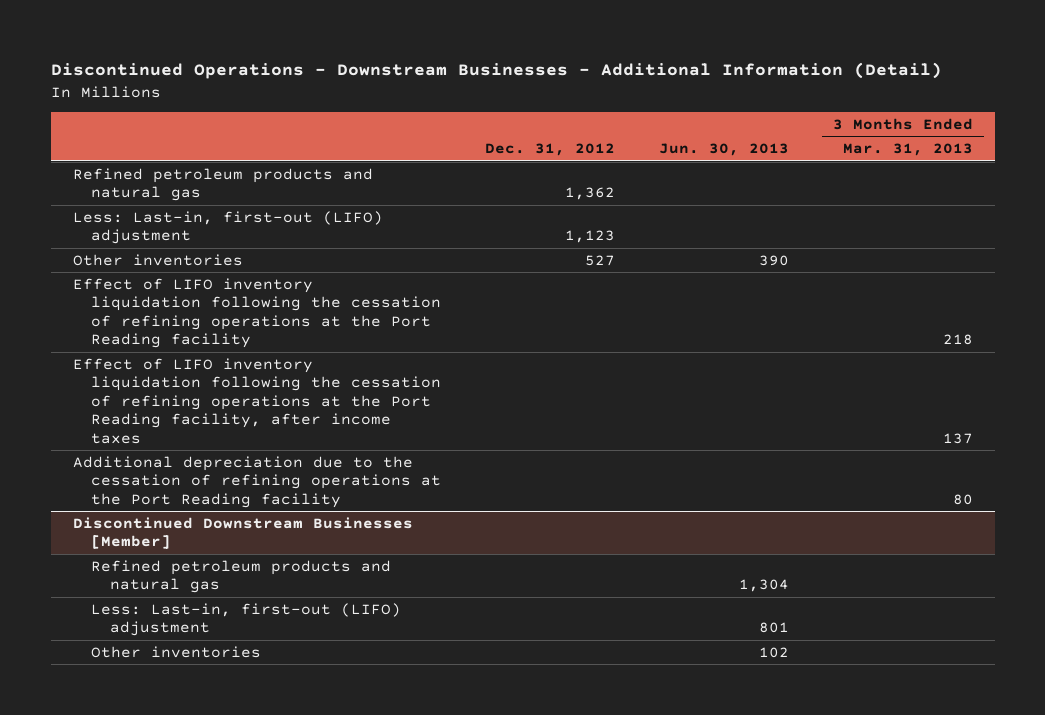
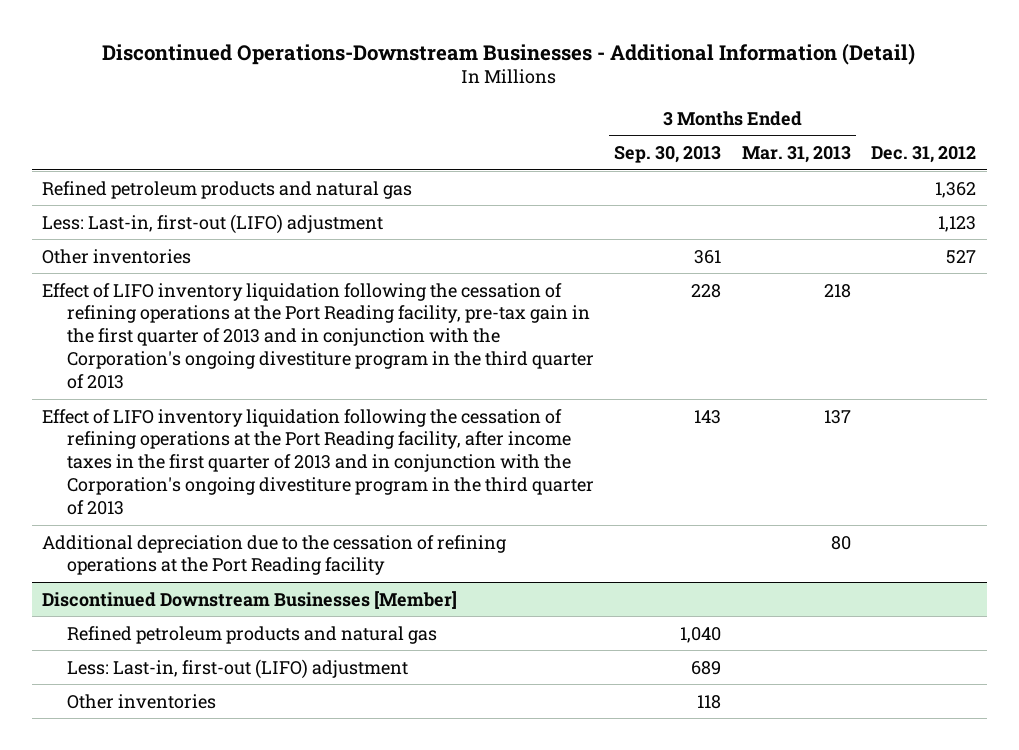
- Discontinued Operations - Downstream Businesses - Additional Information (Detail)
+ Discontinued Operations-Downstream Businesses - Additional Information (Detail)
- | Dec. 31, 2012 | Jun. 30, 2013 | 3 Months Ended Mar. 31, 2013
+ | 3 Months Ended Sep. 30, 2013 | 3 Months Ended Mar. 31, 2013 | Dec. 31, 2012
- Effect of LIFO inventory liquidation following the cessation of refining operations at the Port Reading facility | | | 218
- Effect of LIFO inventory liquidation following the cessation of refining operations at the Port Reading facility, after income taxes | | | 137
+ Effect of LIFO inventory liquidation following the cessation of refining operations at the Port Reading facility, pre-tax gain in the first quarter of 2013 and in conjunction with the Corporation's ongoing divestiture program in the third quarter of 2013 | 228 | 218 |
+ Effect of LIFO inventory liquidation following the cessation of refining operations at the Port Reading facility, after income taxes in the first quarter of 2013 and in conjunction with the Corporation's ongoing divestiture program in the third quarter of 2013 | 143 | 137 |

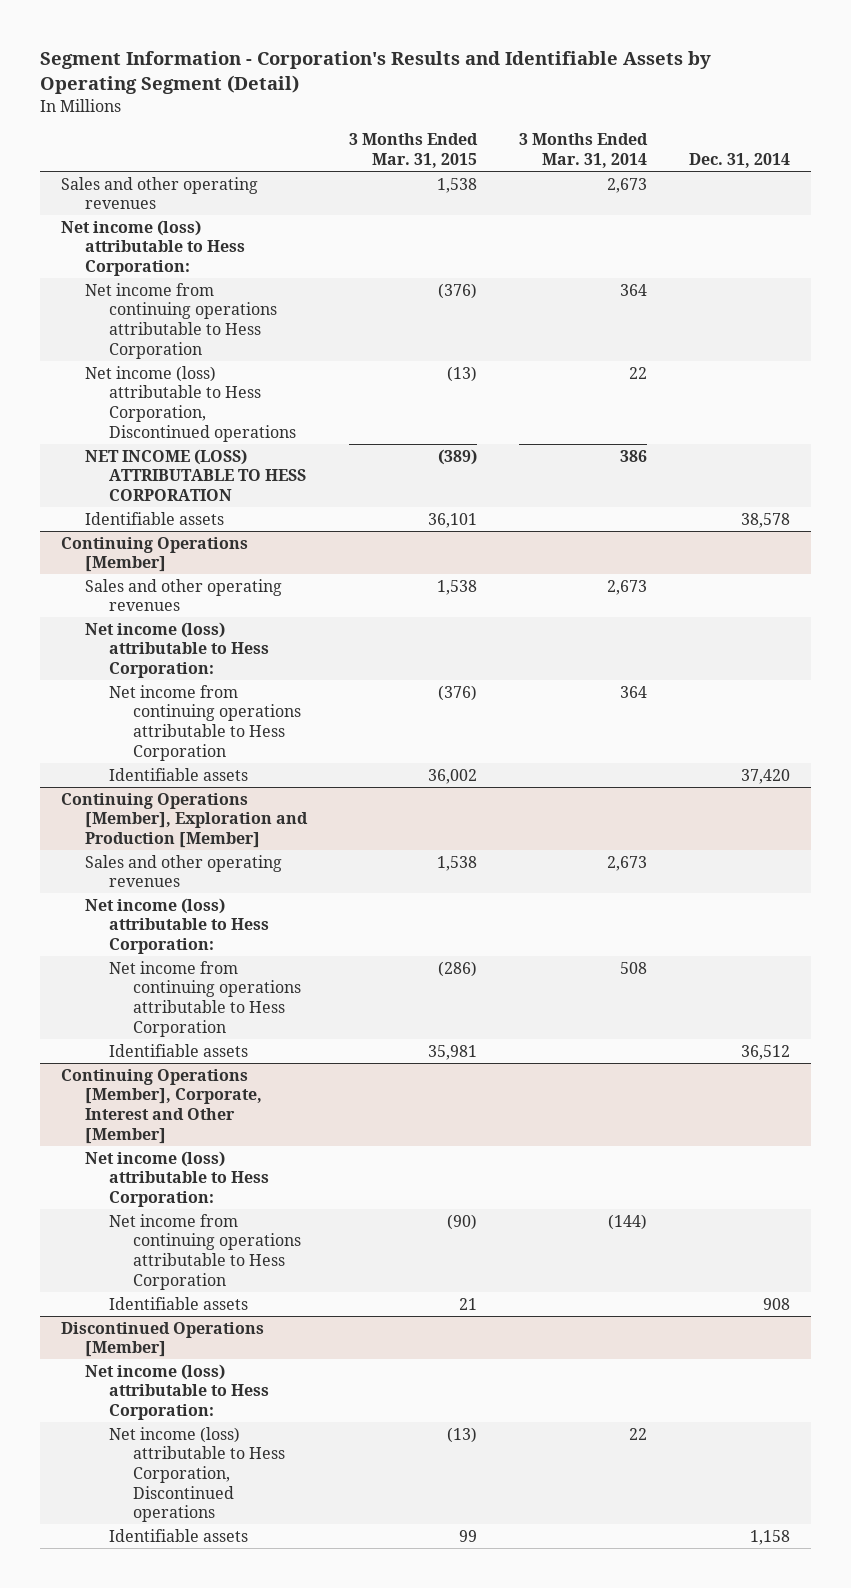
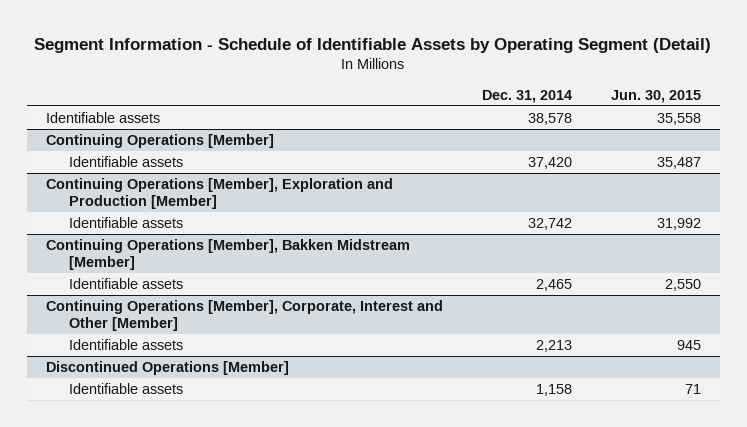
- Segment Information - Corporation's Results and Identifiable Assets by Operating Segment (Detail)
+ Segment Information - Schedule of Identifiable Assets by Operating Segment (Detail)
- | 3 Months Ended Mar. 31, 2015 | 3 Months Ended Mar. 31, 2014 | Dec. 31, 2014
+ | Dec. 31, 2014 | Jun. 30, 2015
- Sales and other operating revenues | 1,538 | 2,673 |
- Net income (loss) attributable to Hess Corporation:
- Net income from continuing operations attributable to Hess Corporation | (376) | 364 |
- Net income (loss) attributable to Hess Corporation, Discontinued operations | (13) | 22 |
- NET INCOME (LOSS) ATTRIBUTABLE TO HESS CORPORATION | (389) | 386 |
@ Continuing Operations [Member]
- Sales and other operating revenues | 1,538 | 2,673 |
- Net income (loss) attributable to Hess Corporation:
- Net income from continuing operations attributable to Hess Corporation | (376) | 364 |
@ Continuing Operations [Member], Exploration and Production [Member]
- Sales and other operating revenues | 1,538 | 2,673 |
- Net income (loss) attributable to Hess Corporation:
- Net income from continuing operations attributable to Hess Corporation | (286) | 508 |
- Identifiable assets | 35,981 | | 36,512
+ Identifiable assets | 32,742 | 31,992
+ Continuing Operations [Member], Bakken Midstream [Member]
+ Identifiable assets | 2,465 | 2,550
@ Continuing Operations [Member], Corporate, Interest and Other [Member]
- Net income (loss) attributable to Hess Corporation:
- Net income from continuing operations attributable to Hess Corporation | (90) | (144) |
- Identifiable assets | 21 | | 908
+ Identifiable assets | 2,213 | 945
@ Discontinued Operations [Member]
- Net income (loss) attributable to Hess Corporation:
- Net income (loss) attributable to Hess Corporation, Discontinued operations | (13) | 22 |

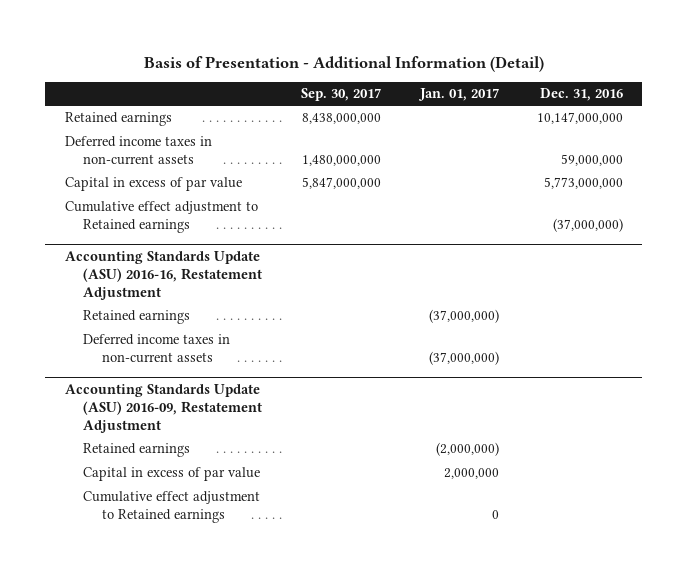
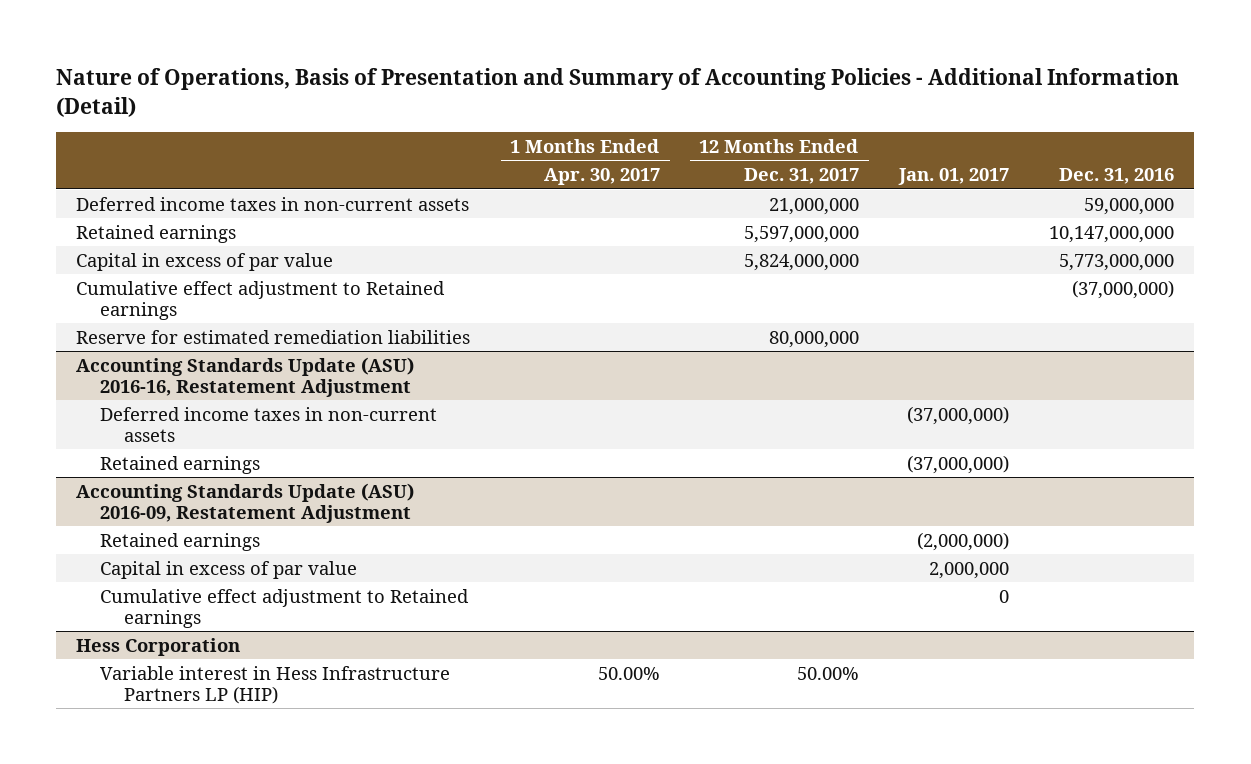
- Basis of Presentation - Additional Information (Detail)
+ Nature of Operations, Basis of Presentation and Summary of Accounting Policies - Additional Information (Detail)
- | Sep. 30, 2017 | Jan. 01, 2017 | Dec. 31, 2016
+ | 1 Months Ended Apr. 30, 2017 | 12 Months Ended Dec. 31, 2017 | Jan. 01, 2017 | Dec. 31, 2016
moved down: Retained earnings | | 5,597,000,000 | | 10,147,000,000
+ Reserve for estimated remediation liabilities | | 80,000,000 | |
@ Accounting Standards Update (ASU) 2016-16, Restatement Adjustment
moved down: Retained earnings | | | (37,000,000) |
+ Hess Corporation
+ Variable interest in Hess Infrastructure Partners LP (HIP) | 50.00% | 50.00% | |

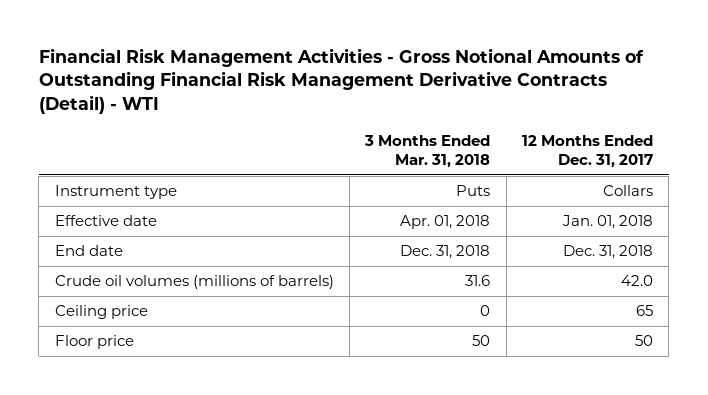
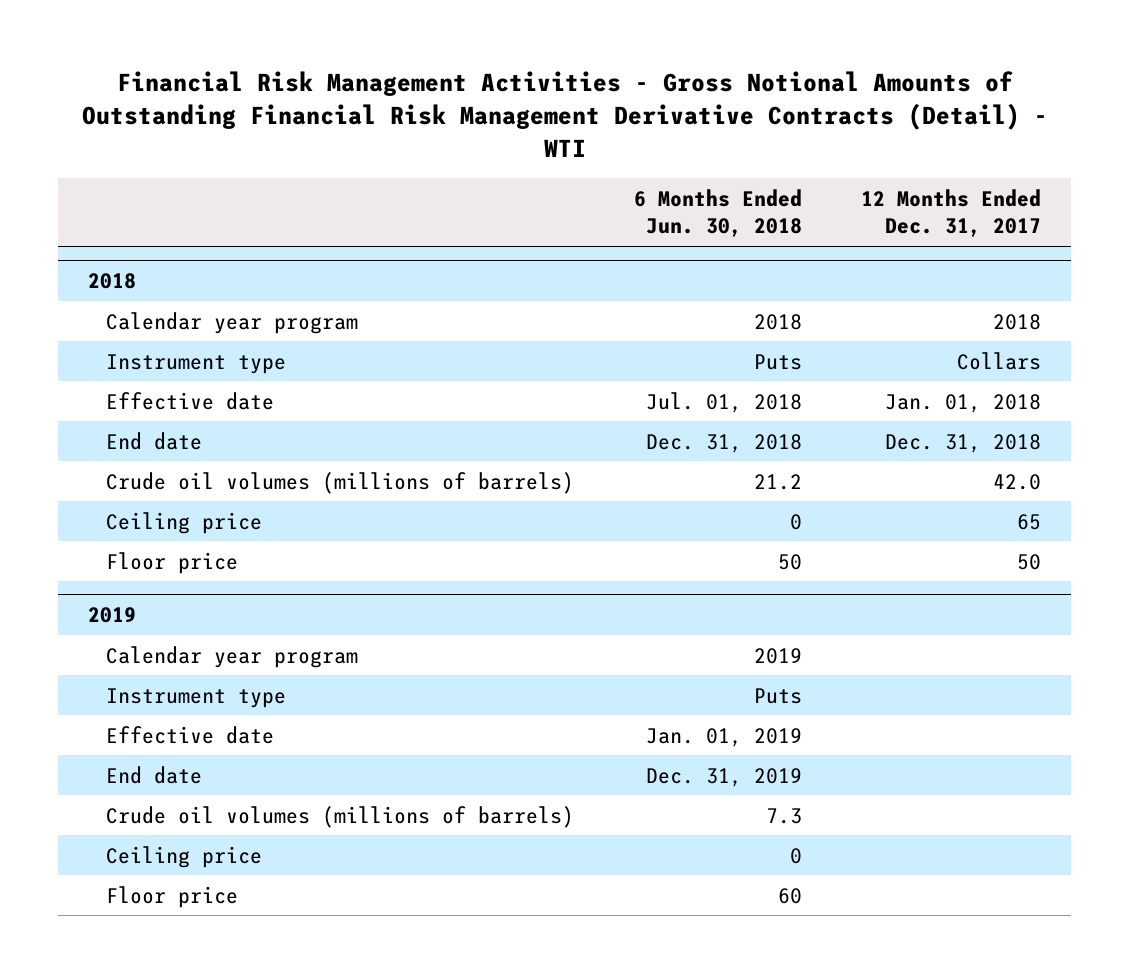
- | 3 Months Ended Mar. 31, 2018 | 12 Months Ended Dec. 31, 2017
+ | 6 Months Ended Jun. 30, 2018 | 12 Months Ended Dec. 31, 2017
+ 2018
+ Calendar year program | 2018 | 2018
+ 2019
+ Calendar year program | 2019 |
+ Instrument type | Puts |
+ Effective date | Jan. 01, 2019 |
+ End date | Dec. 31, 2019 |
+ Crude oil volumes (millions of barrels) | 7.3 |
+ Ceiling price | 0 |
+ Floor price | 60 |

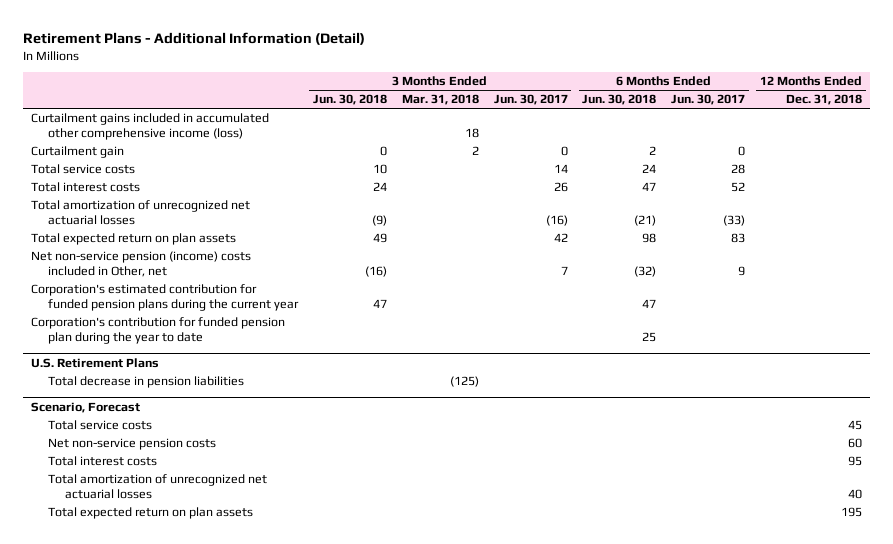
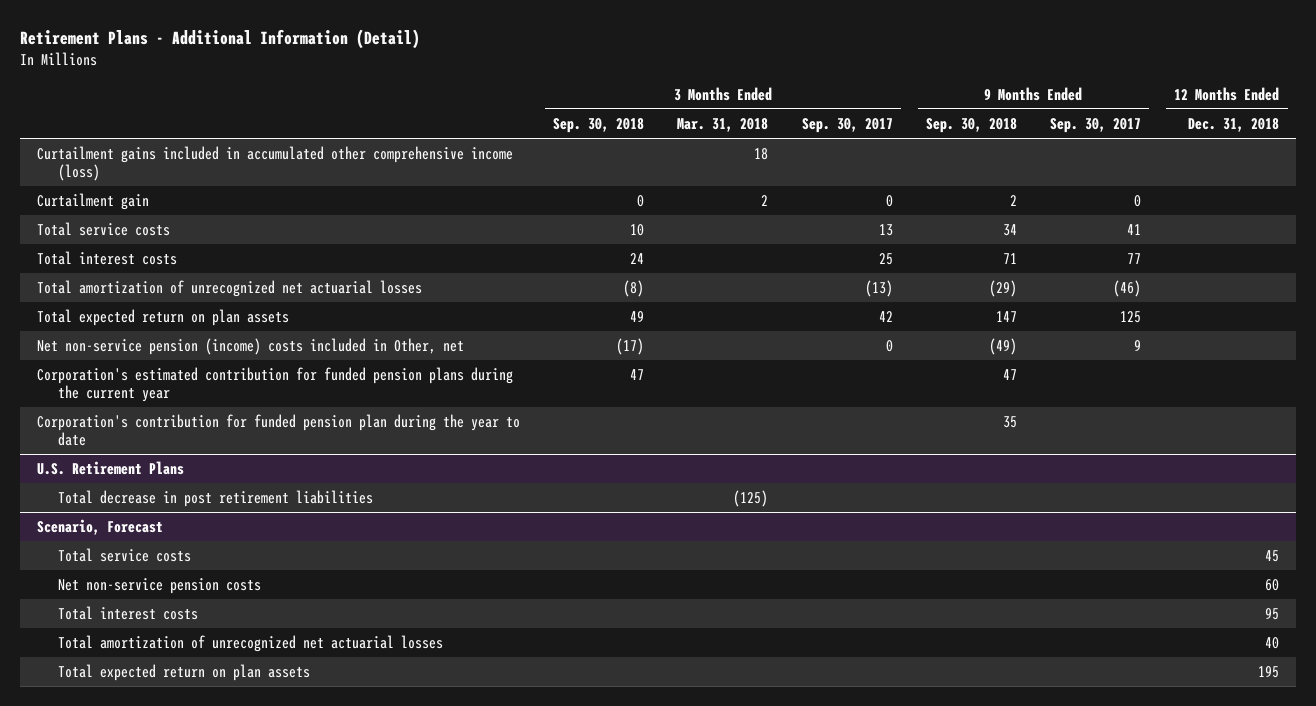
- | 3 Months Ended Jun. 30, 2018 | 3 Months Ended Mar. 31, 2018 | 3 Months Ended Jun. 30, 2017 | 6 Months Ended Jun. 30, 2018 | 6 Months Ended Jun. 30, 2017 | 12 Months Ended Dec. 31, 2018
+ | 3 Months Ended Sep. 30, 2018 | 3 Months Ended Mar. 31, 2018 | 3 Months Ended Sep. 30, 2017 | 9 Months Ended Sep. 30, 2018 | 9 Months Ended Sep. 30, 2017 | 12 Months Ended Dec. 31, 2018
@ U.S. Retirement Plans
- Total decrease in pension liabilities | | (125) | | | |
+ Total decrease in post retirement liabilities | | (125) | | | |

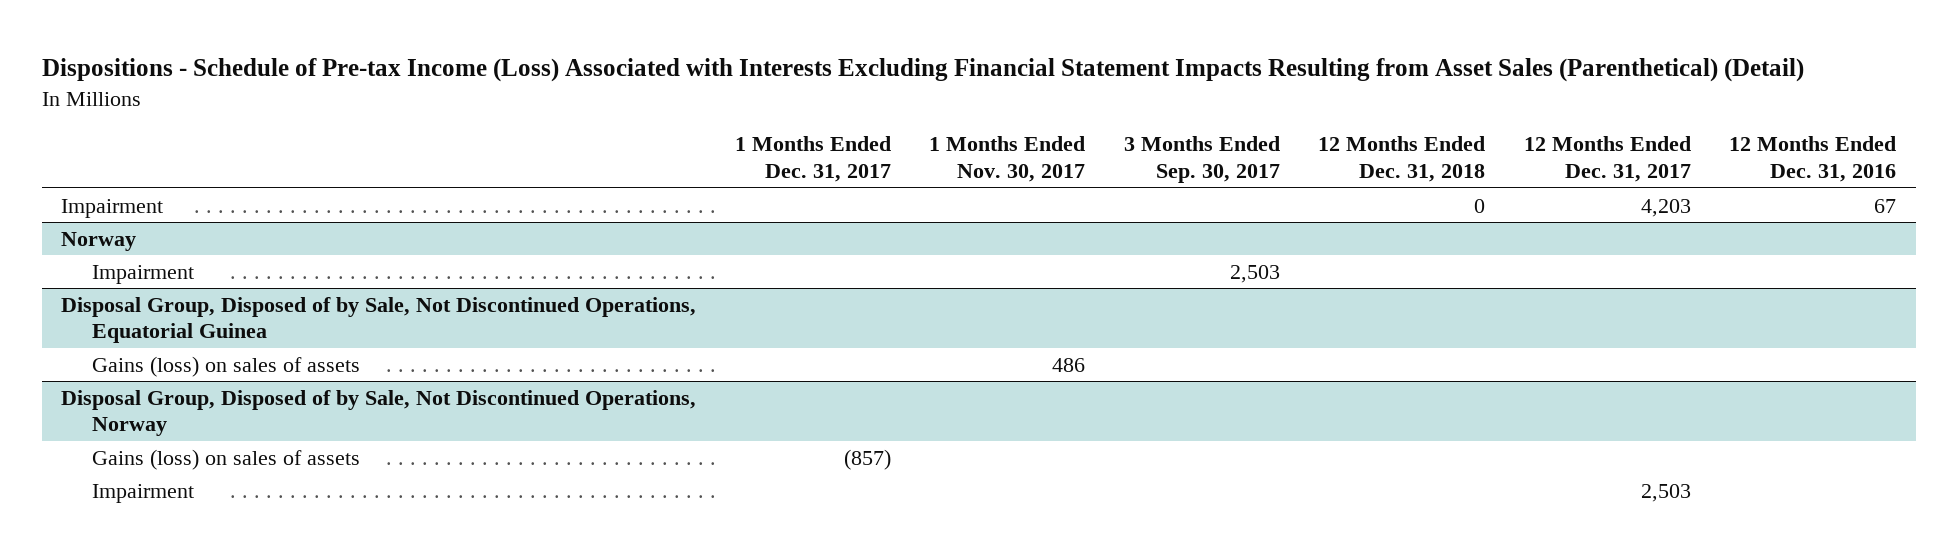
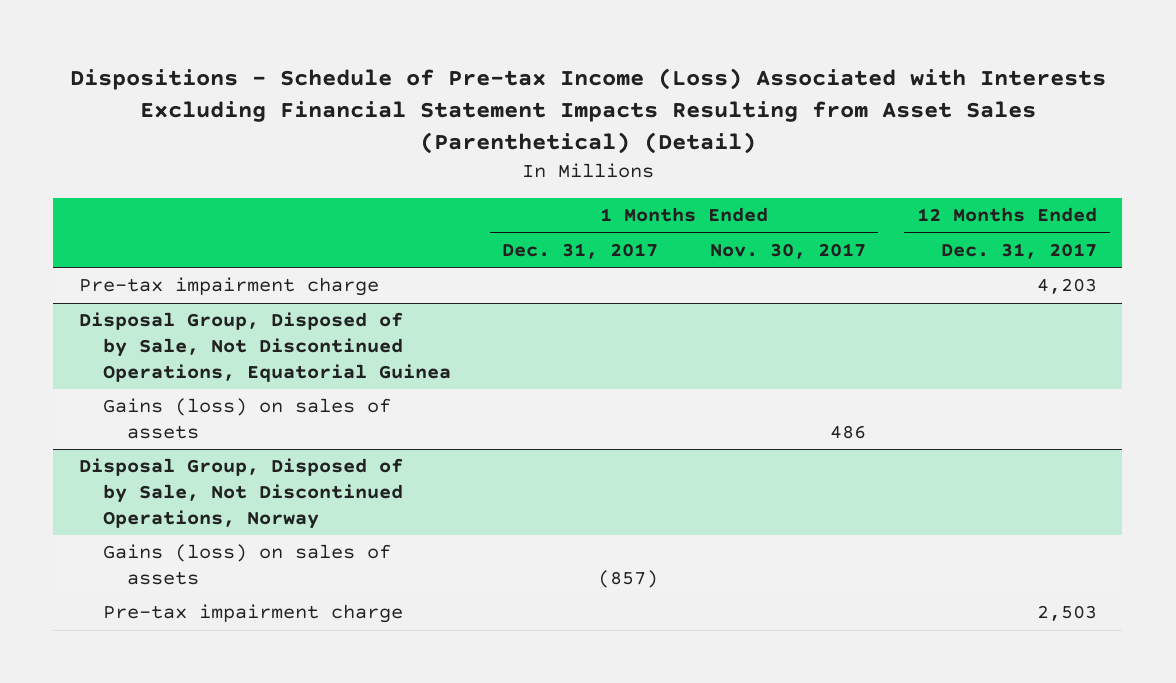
- | 1 Months Ended Dec. 31, 2017 | 1 Months Ended Nov. 30, 2017 | 3 Months Ended Sep. 30, 2017 | 12 Months Ended Dec. 31, 2018 | 12 Months Ended Dec. 31, 2017 | 12 Months Ended Dec. 31, 2016
+ | 1 Months Ended Dec. 31, 2017 | 1 Months Ended Nov. 30, 2017 | 12 Months Ended Dec. 31, 2017
- Impairment | | | | 0 | 4,203 | 67
- Norway
- Impairment | | | 2,503 | | |
+ Pre-tax impairment charge | | | 4,203
@ Disposal Group, Disposed of by Sale, Not Discontinued Operations, Norway
- Impairment | | | | | 2,503 |
+ Pre-tax impairment charge | | | 2,503

